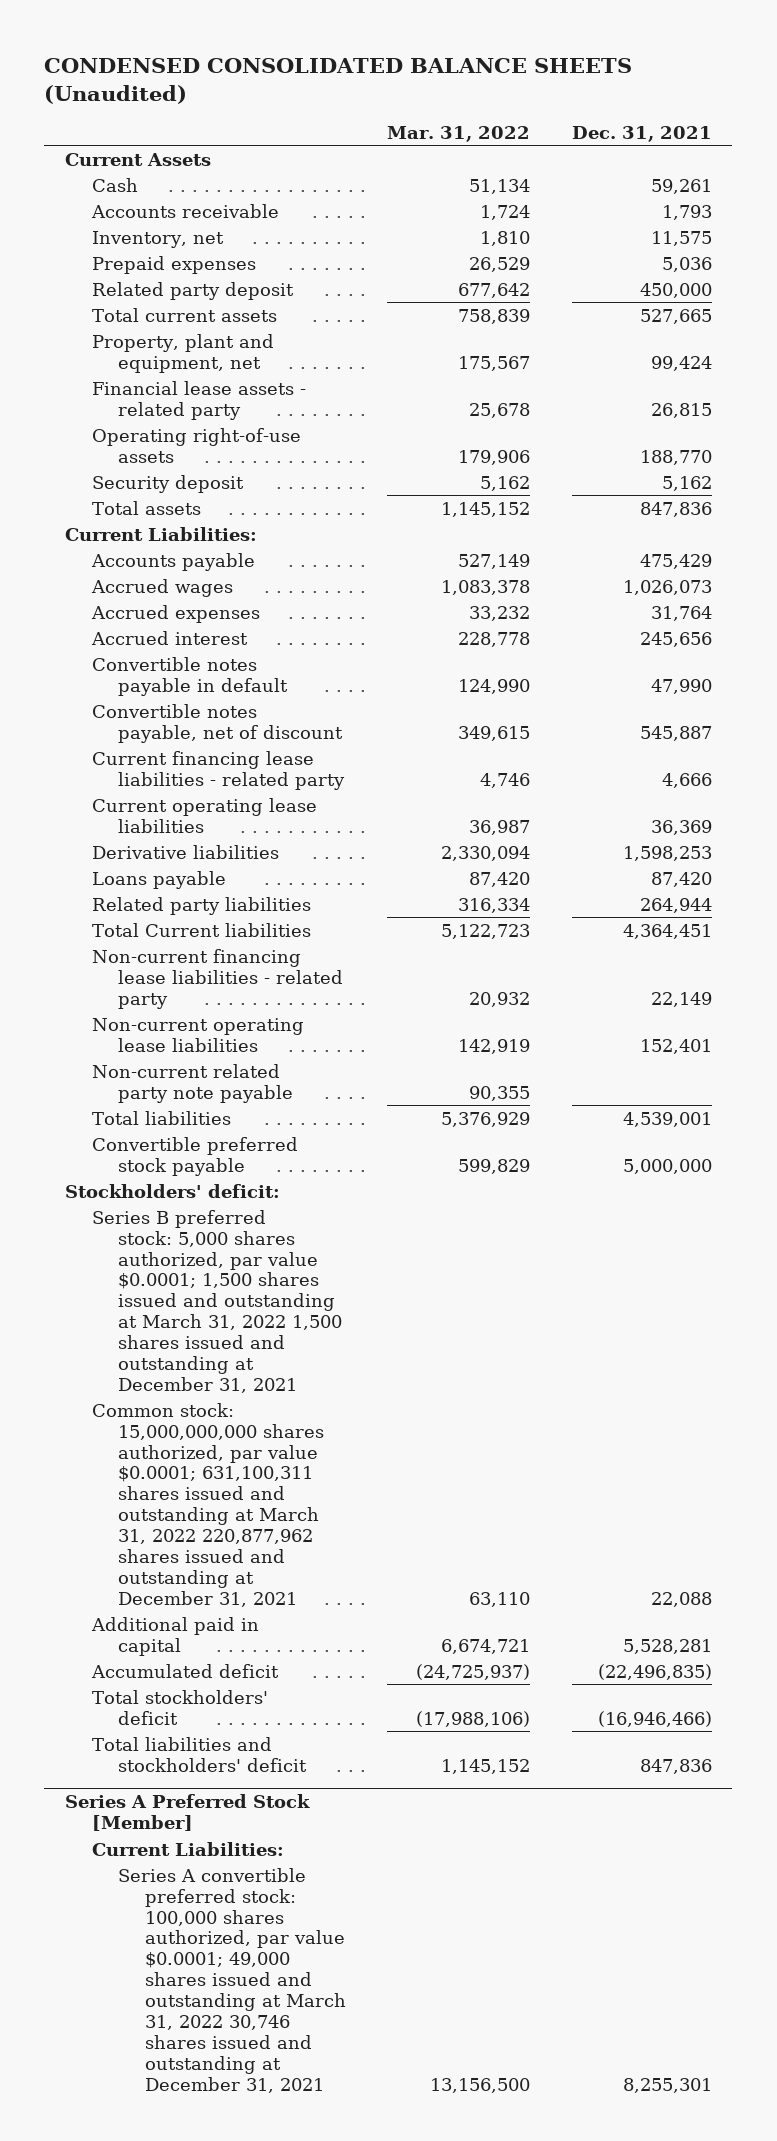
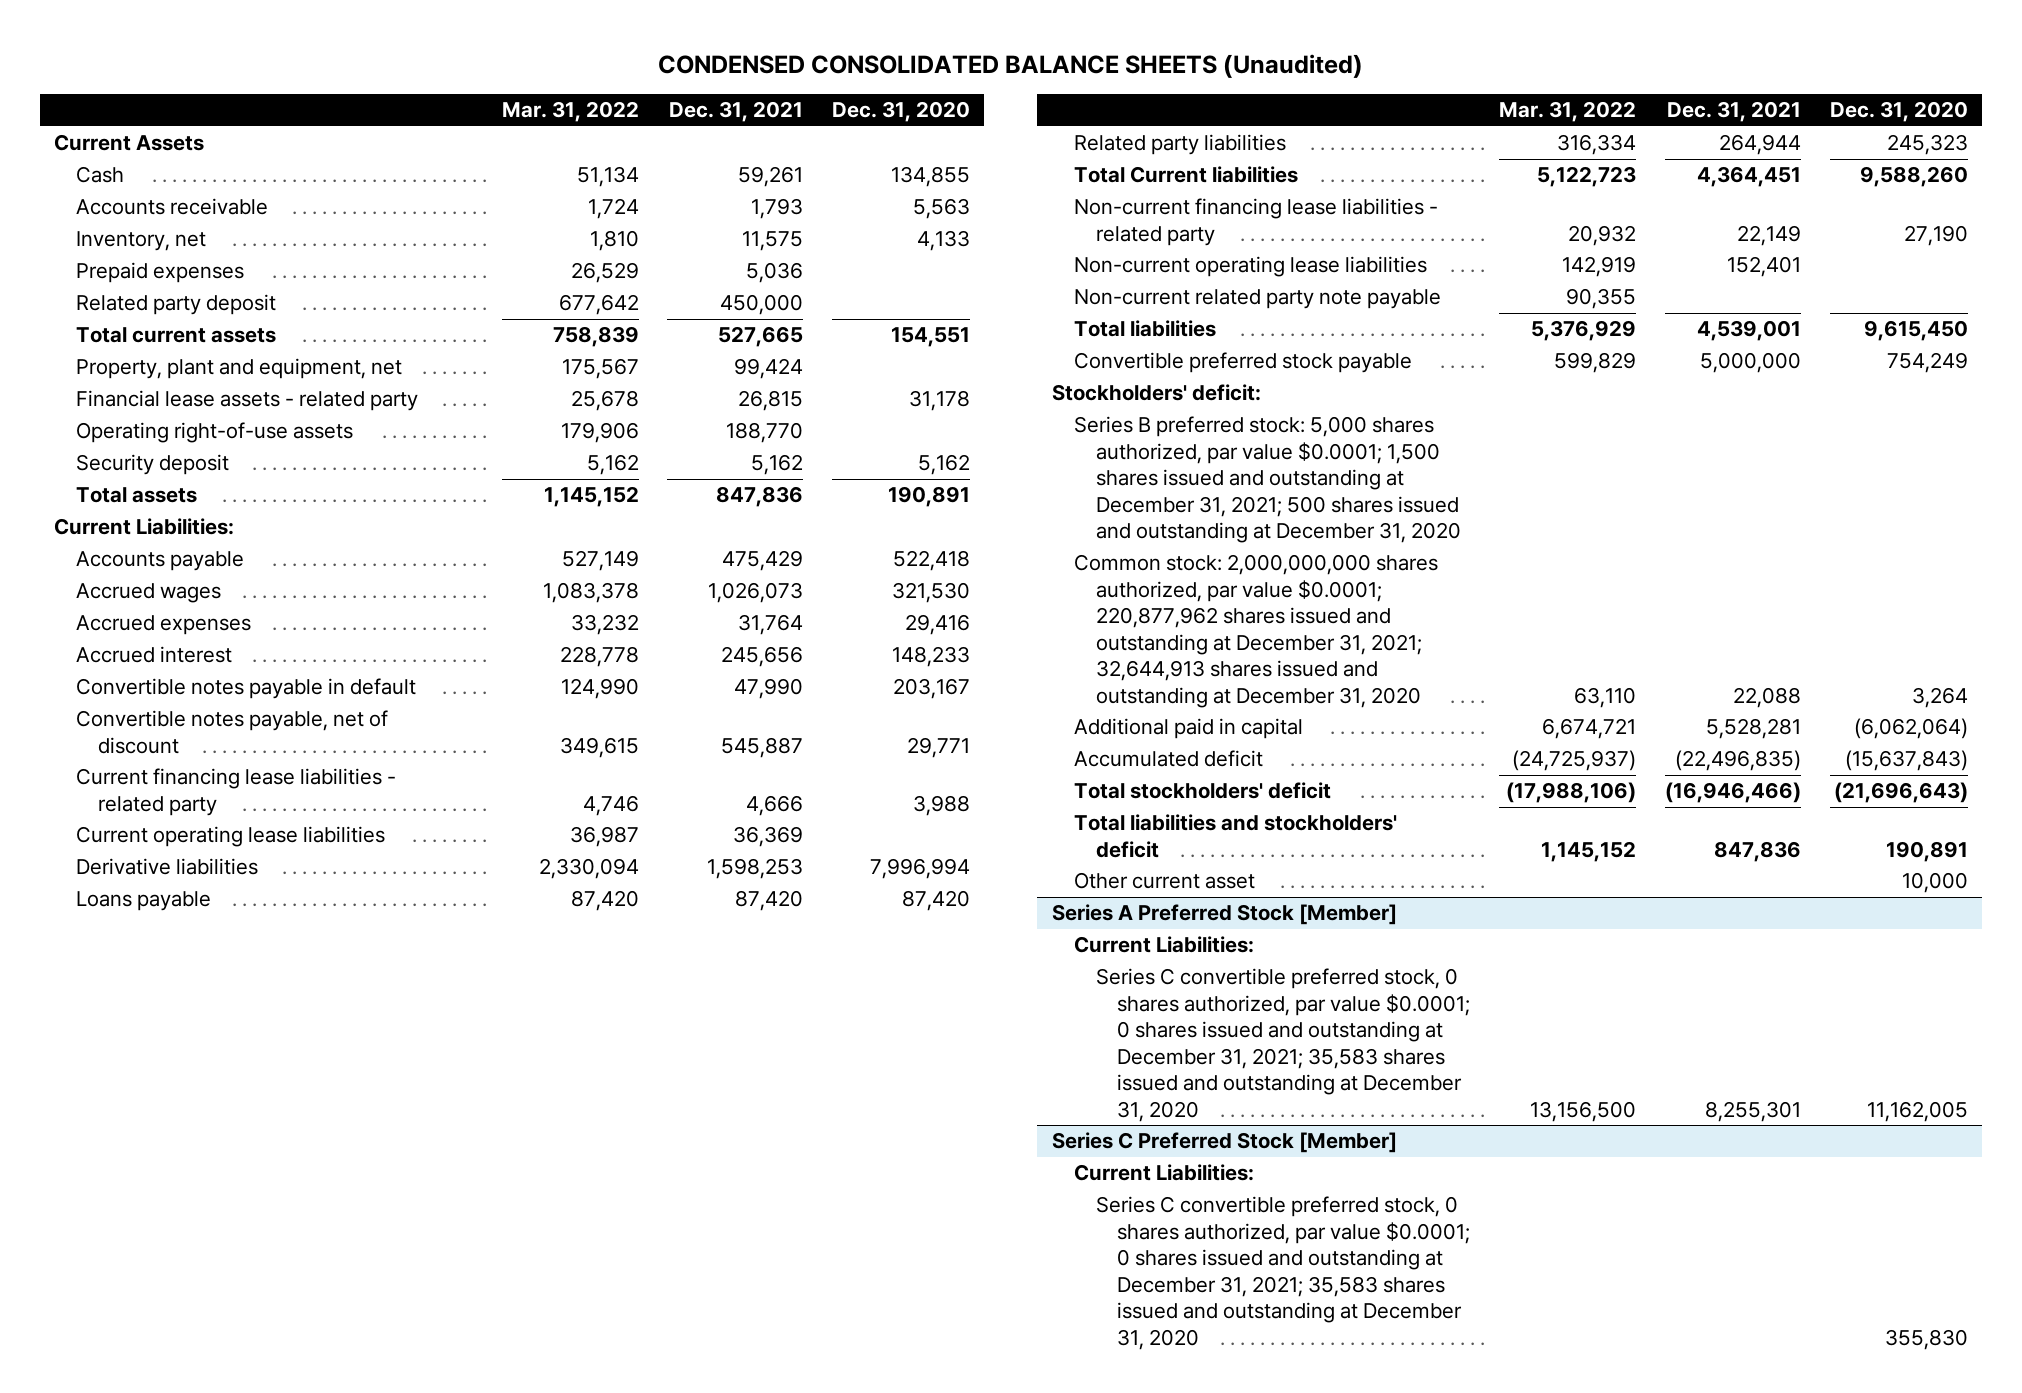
- | Mar. 31, 2022 | Dec. 31, 2021
+ | Mar. 31, 2022 | Dec. 31, 2021 | Dec. 31, 2020
- Series B preferred stock: 5,000 shares authorized, par value $0.0001; 1,500 shares issued and outstanding at March 31, 2022 1,500 shares issued and outstanding at December 31, 2021
- Common stock: 15,000,000,000 shares authorized, par value $0.0001; 631,100,311 shares issued and outstanding at March 31, 2022 220,877,962 shares issued and outstanding at December 31, 2021 | 63,110 | 22,088
+ Series B preferred stock: 5,000 shares authorized, par value $0.0001; 1,500 shares issued and outstanding at December 31, 2021; 500 shares issued and outstanding at December 31, 2020
+ Common stock: 2,000,000,000 shares authorized, par value $0.0001; 220,877,962 shares issued and outstanding at December 31, 2021; 32,644,913 shares issued and outstanding at December 31, 2020 | 63,110 | 22,088 | 3,264
+ Other current asset | | | 10,000
@ Series A Preferred Stock [Member]
- Series A convertible preferred stock: 100,000 shares authorized, par value $0.0001; 49,000 shares issued and outstanding at March 31, 2022 30,746 shares issued and outstanding at December 31, 2021 | 13,156,500 | 8,255,301
+ Series C convertible preferred stock, 0 shares authorized, par value $0.0001; 0 shares issued and outstanding at December 31, 2021; 35,583 shares issued and outstanding at December 31, 2020 | 13,156,500 | 8,255,301 | 11,162,005
+ Series C Preferred Stock [Member]
+ Current Liabilities:
+ Series C convertible preferred stock, 0 shares authorized, par value $0.0001; 0 shares issued and outstanding at December 31, 2021; 35,583 shares issued and outstanding at December 31, 2020 | | | 355,830

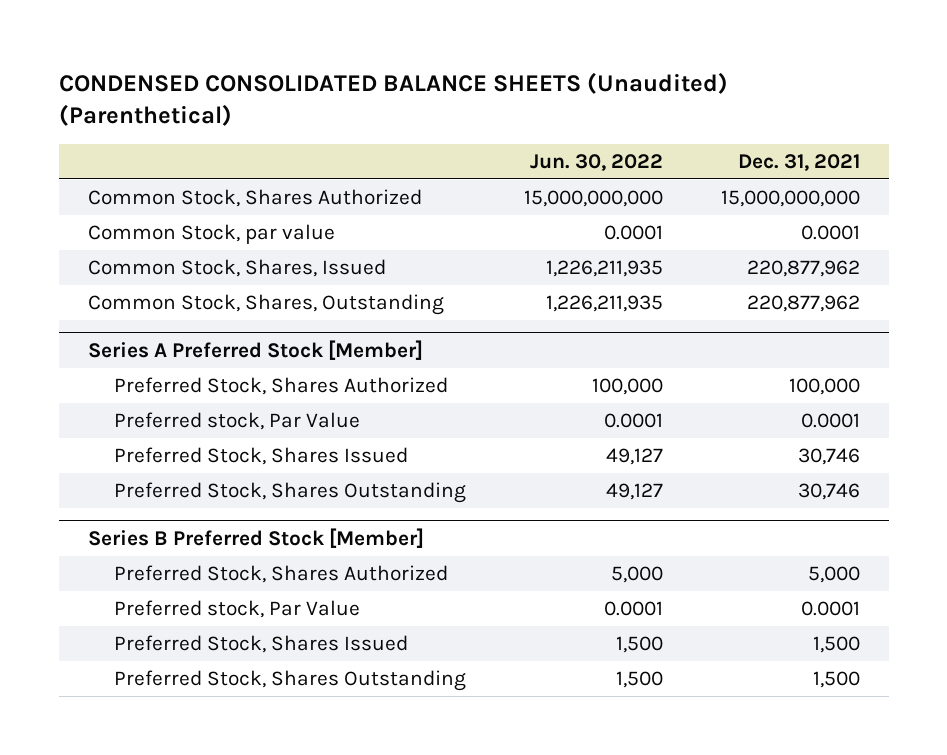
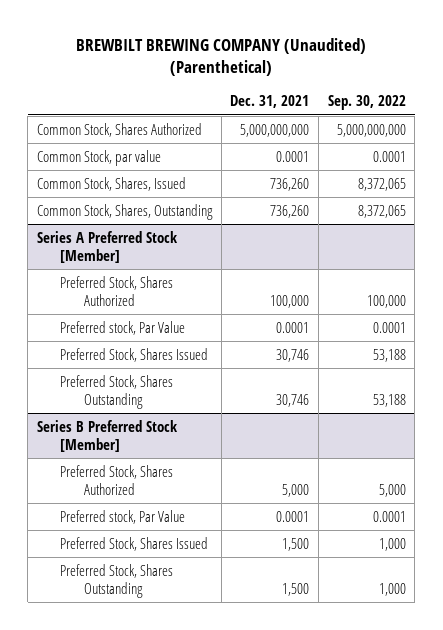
- CONDENSED CONSOLIDATED BALANCE SHEETS (Unaudited) (Parenthetical)
+ BREWBILT BREWING COMPANY (Unaudited) (Parenthetical)
- | Jun. 30, 2022 | Dec. 31, 2021
+ | Dec. 31, 2021 | Sep. 30, 2022
- Common Stock, Shares Authorized | 15,000,000,000 | 15,000,000,000
+ Common Stock, Shares Authorized | 5,000,000,000 | 5,000,000,000
- Common Stock, Shares, Issued | 1,226,211,935 | 220,877,962
- Common Stock, Shares, Outstanding | 1,226,211,935 | 220,877,962
+ Common Stock, Shares, Issued | 736,260 | 8,372,065
+ Common Stock, Shares, Outstanding | 736,260 | 8,372,065

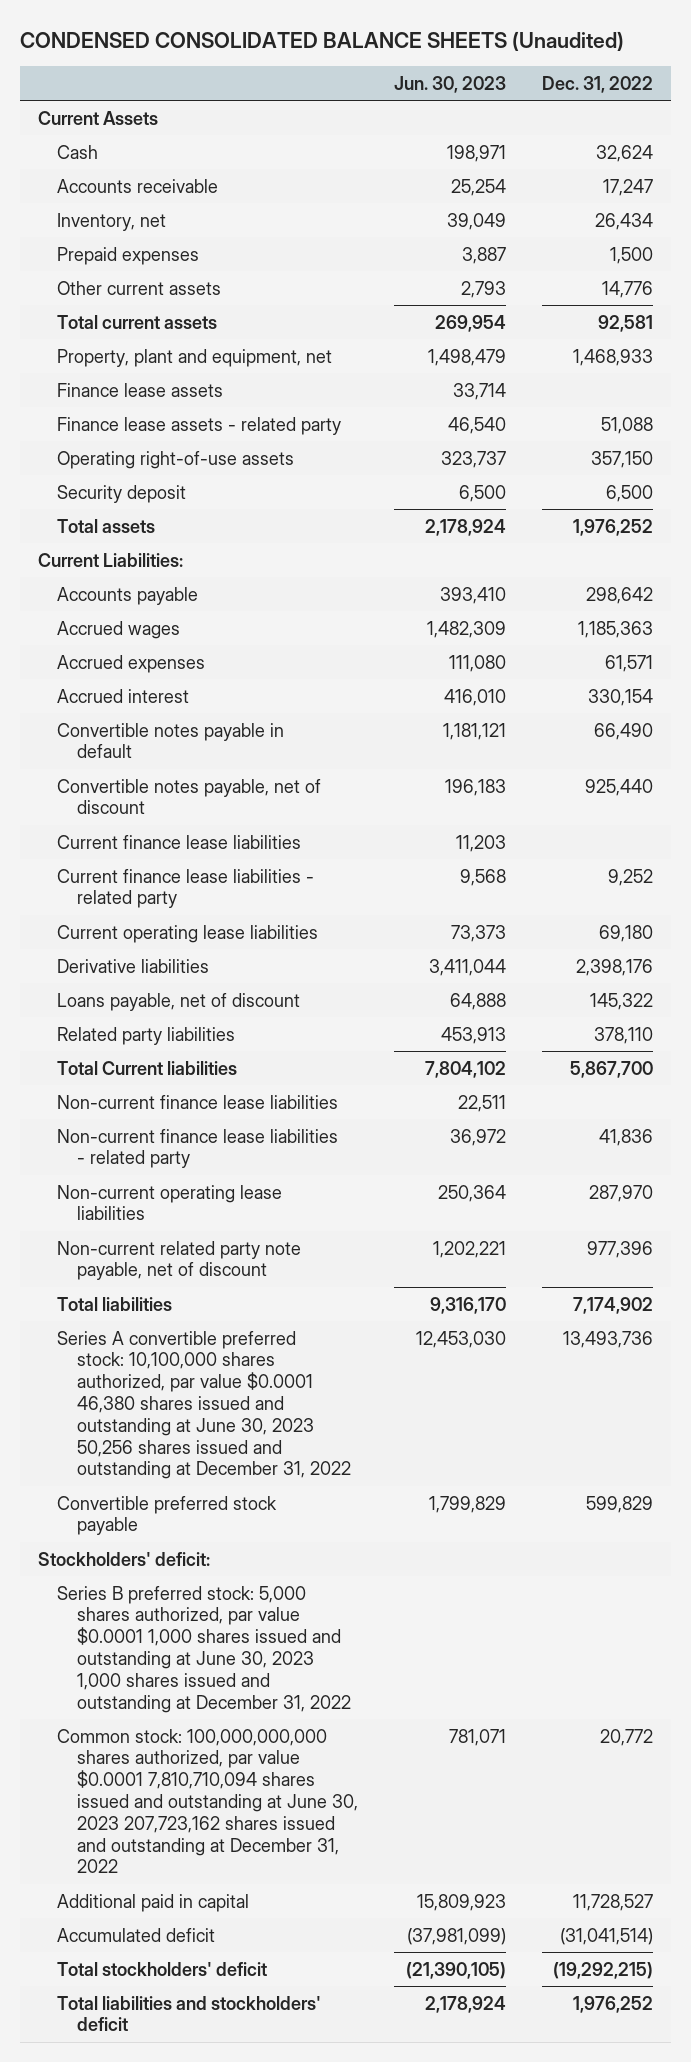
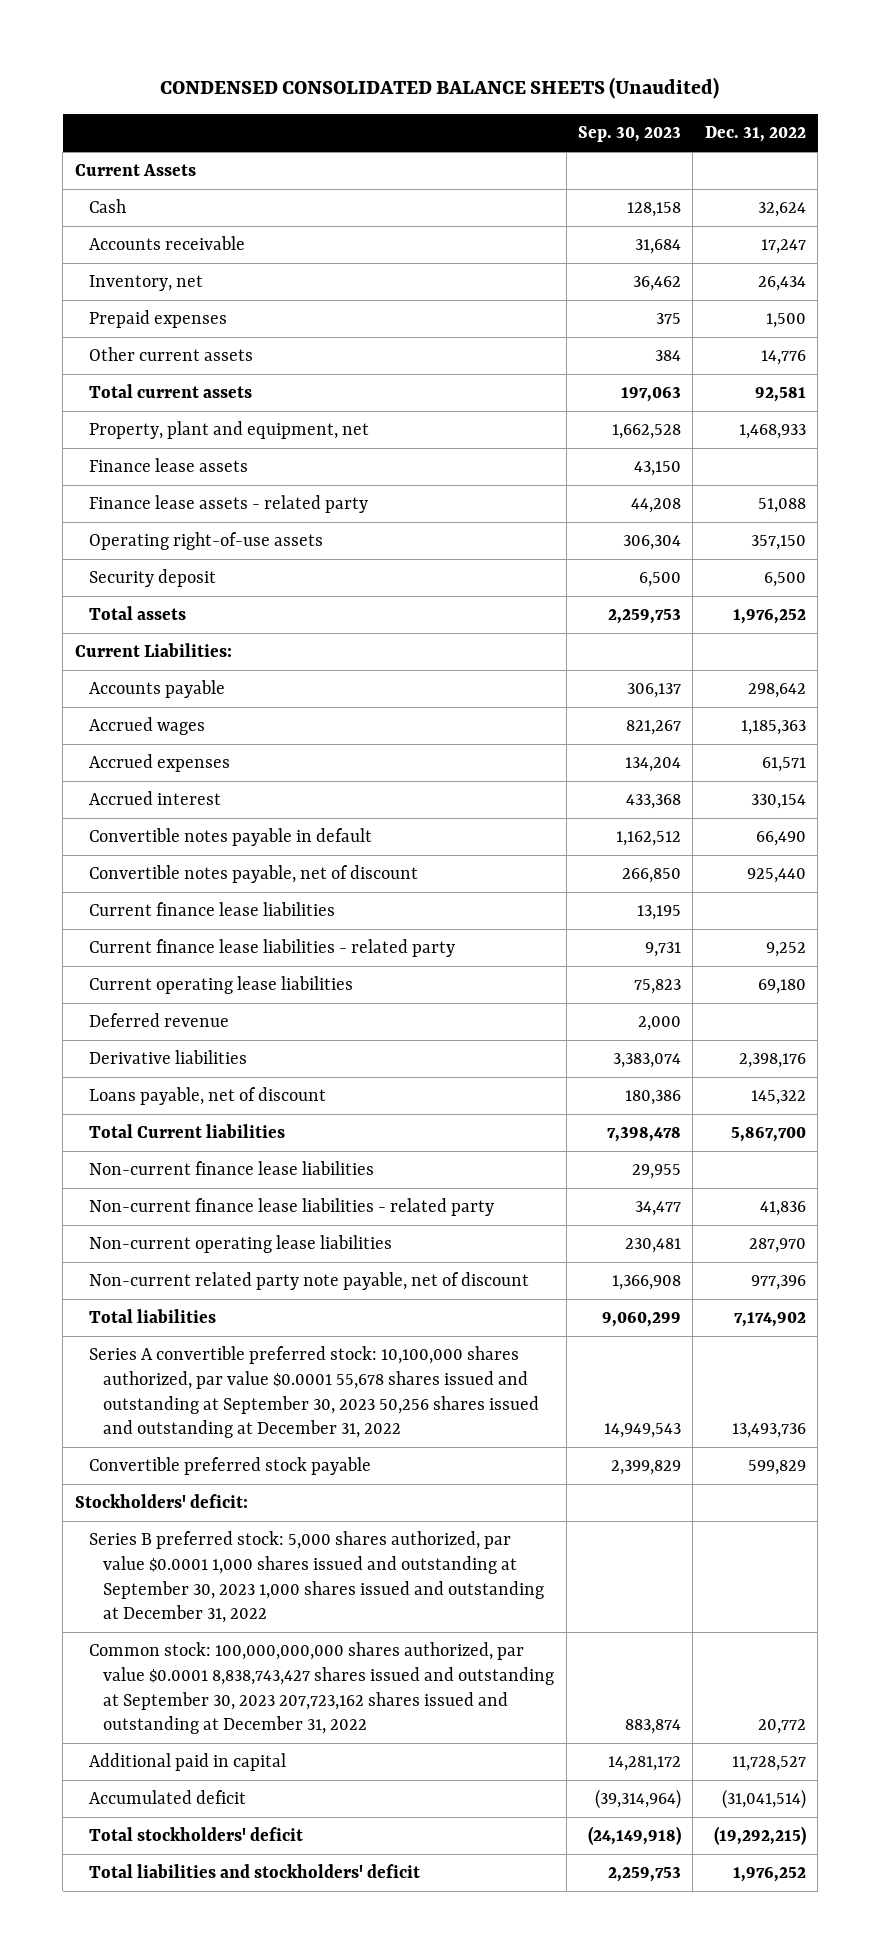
- | Jun. 30, 2023 | Dec. 31, 2022
+ | Sep. 30, 2023 | Dec. 31, 2022
+ Deferred revenue | 2,000 |
- Related party liabilities | 453,913 | 378,110
- Series A convertible preferred stock: 10,100,000 shares authorized, par value $0.0001 46,380 shares issued and outstanding at June 30, 2023 50,256 shares issued and outstanding at December 31, 2022 | 12,453,030 | 13,493,736
+ Series A convertible preferred stock: 10,100,000 shares authorized, par value $0.0001 55,678 shares issued and outstanding at September 30, 2023 50,256 shares issued and outstanding at December 31, 2022 | 14,949,543 | 13,493,736
- Series B preferred stock: 5,000 shares authorized, par value $0.0001 1,000 shares issued and outstanding at June 30, 2023 1,000 shares issued and outstanding at December 31, 2022
- Common stock: 100,000,000,000 shares authorized, par value $0.0001 7,810,710,094 shares issued and outstanding at June 30, 2023 207,723,162 shares issued and outstanding at December 31, 2022 | 781,071 | 20,772
+ Series B preferred stock: 5,000 shares authorized, par value $0.0001 1,000 shares issued and outstanding at September 30, 2023 1,000 shares issued and outstanding at December 31, 2022
+ Common stock: 100,000,000,000 shares authorized, par value $0.0001 8,838,743,427 shares issued and outstanding at September 30, 2023 207,723,162 shares issued and outstanding at December 31, 2022 | 883,874 | 20,772

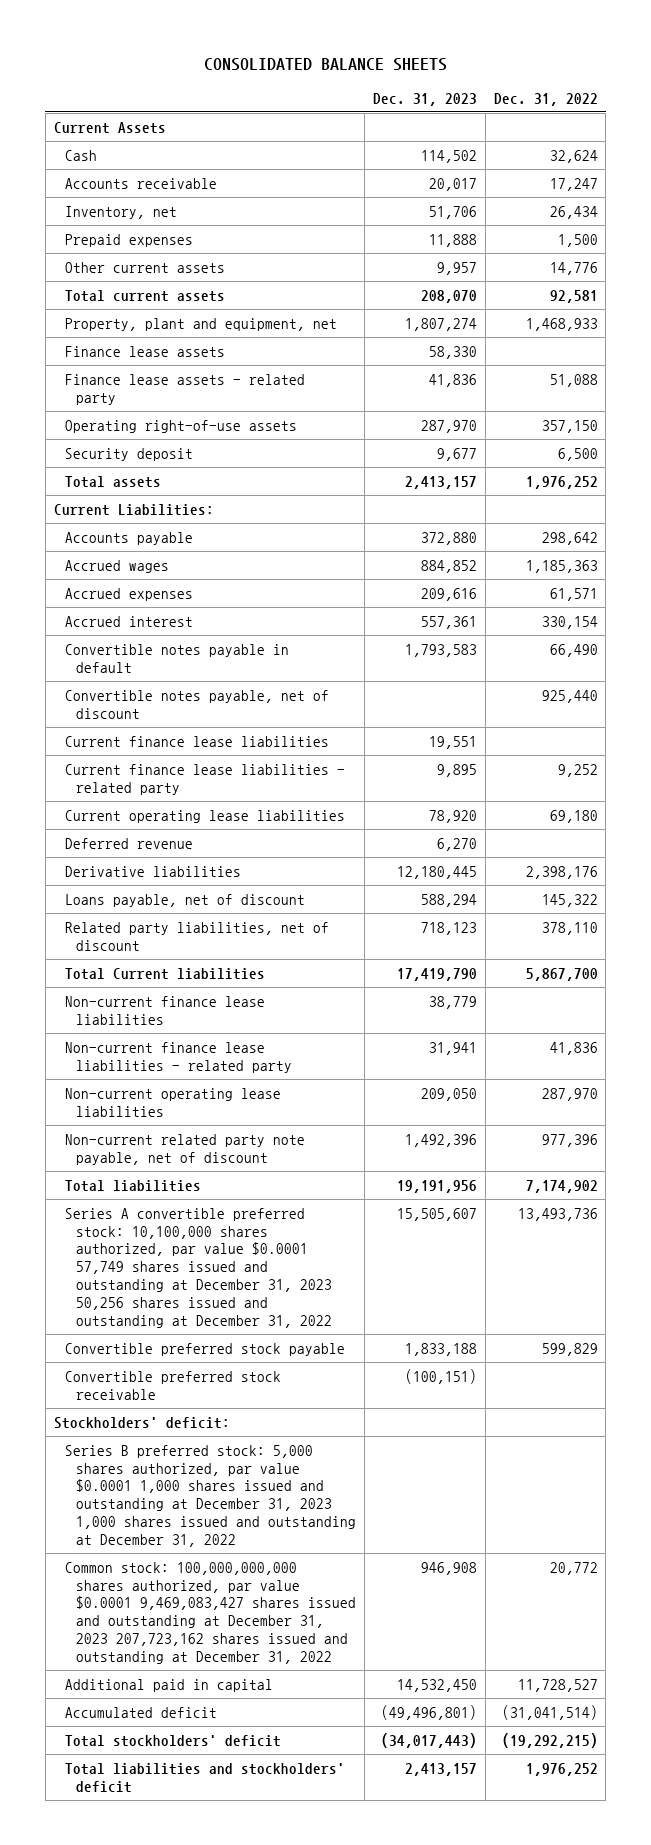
- CONDENSED CONSOLIDATED BALANCE SHEETS (Unaudited)
+ CONSOLIDATED BALANCE SHEETS
- | Sep. 30, 2023 | Dec. 31, 2022
+ | Dec. 31, 2023 | Dec. 31, 2022
+ Related party liabilities, net of discount | 718,123 | 378,110
- Series A convertible preferred stock: 10,100,000 shares authorized, par value $0.0001 55,678 shares issued and outstanding at September 30, 2023 50,256 shares issued and outstanding at December 31, 2022 | 14,949,543 | 13,493,736
+ Series A convertible preferred stock: 10,100,000 shares authorized, par value $0.0001 57,749 shares issued and outstanding at December 31, 2023 50,256 shares issued and outstanding at December 31, 2022 | 15,505,607 | 13,493,736
+ Convertible preferred stock receivable | (100,151) |
- Series B preferred stock: 5,000 shares authorized, par value $0.0001 1,000 shares issued and outstanding at September 30, 2023 1,000 shares issued and outstanding at December 31, 2022
- Common stock: 100,000,000,000 shares authorized, par value $0.0001 8,838,743,427 shares issued and outstanding at September 30, 2023 207,723,162 shares issued and outstanding at December 31, 2022 | 883,874 | 20,772
+ Series B preferred stock: 5,000 shares authorized, par value $0.0001 1,000 shares issued and outstanding at December 31, 2023 1,000 shares issued and outstanding at December 31, 2022
+ Common stock: 100,000,000,000 shares authorized, par value $0.0001 9,469,083,427 shares issued and outstanding at December 31, 2023 207,723,162 shares issued and outstanding at December 31, 2022 | 946,908 | 20,772

